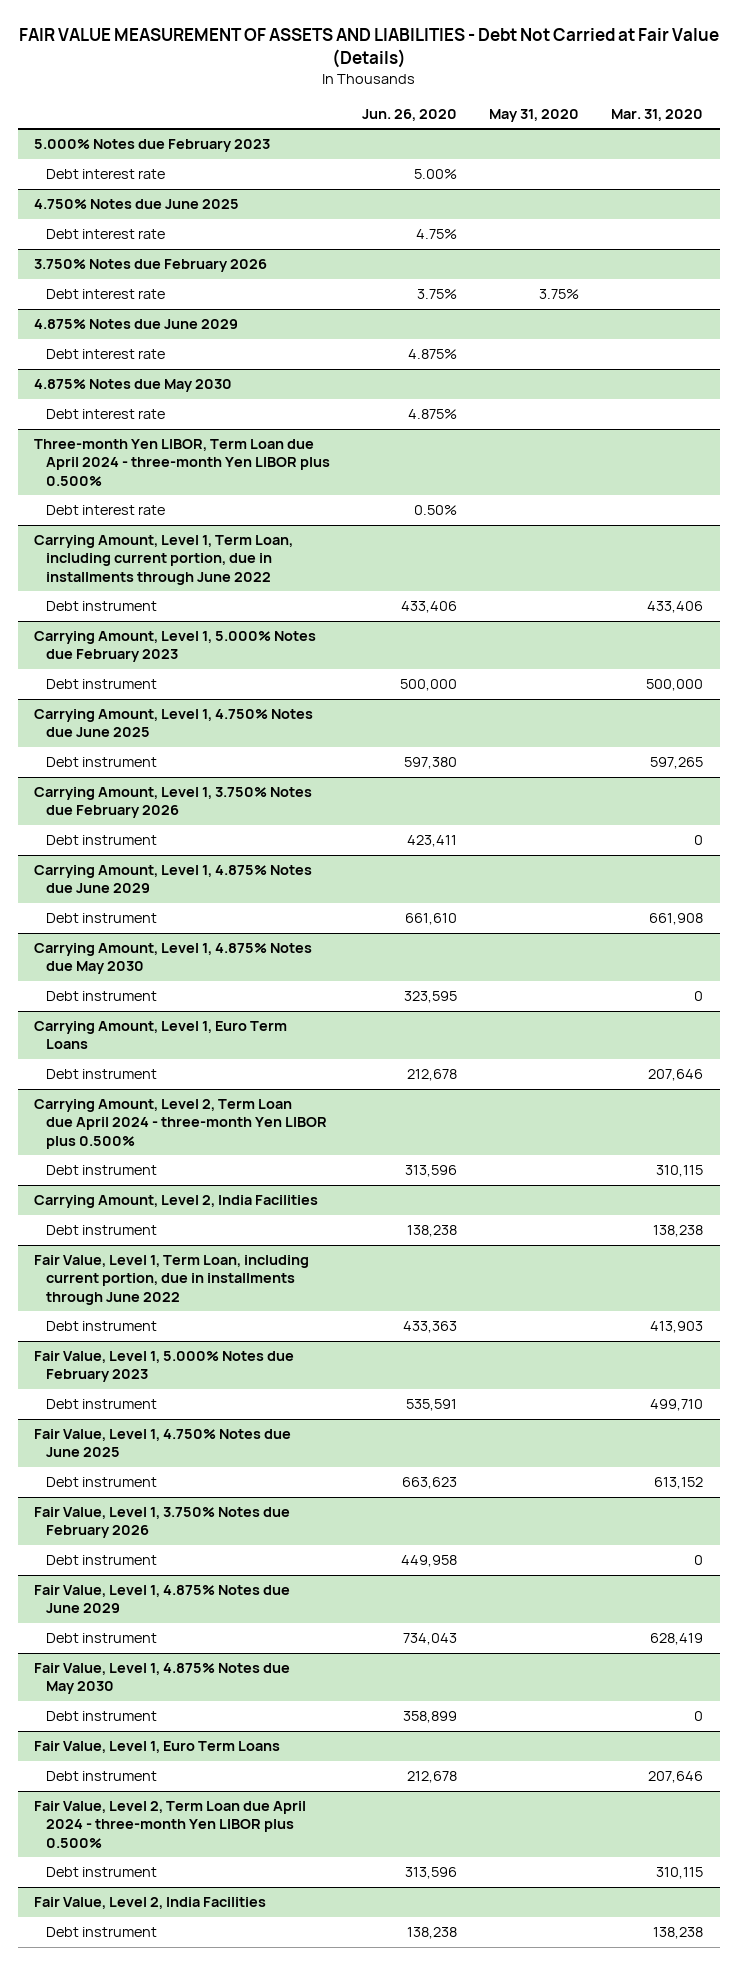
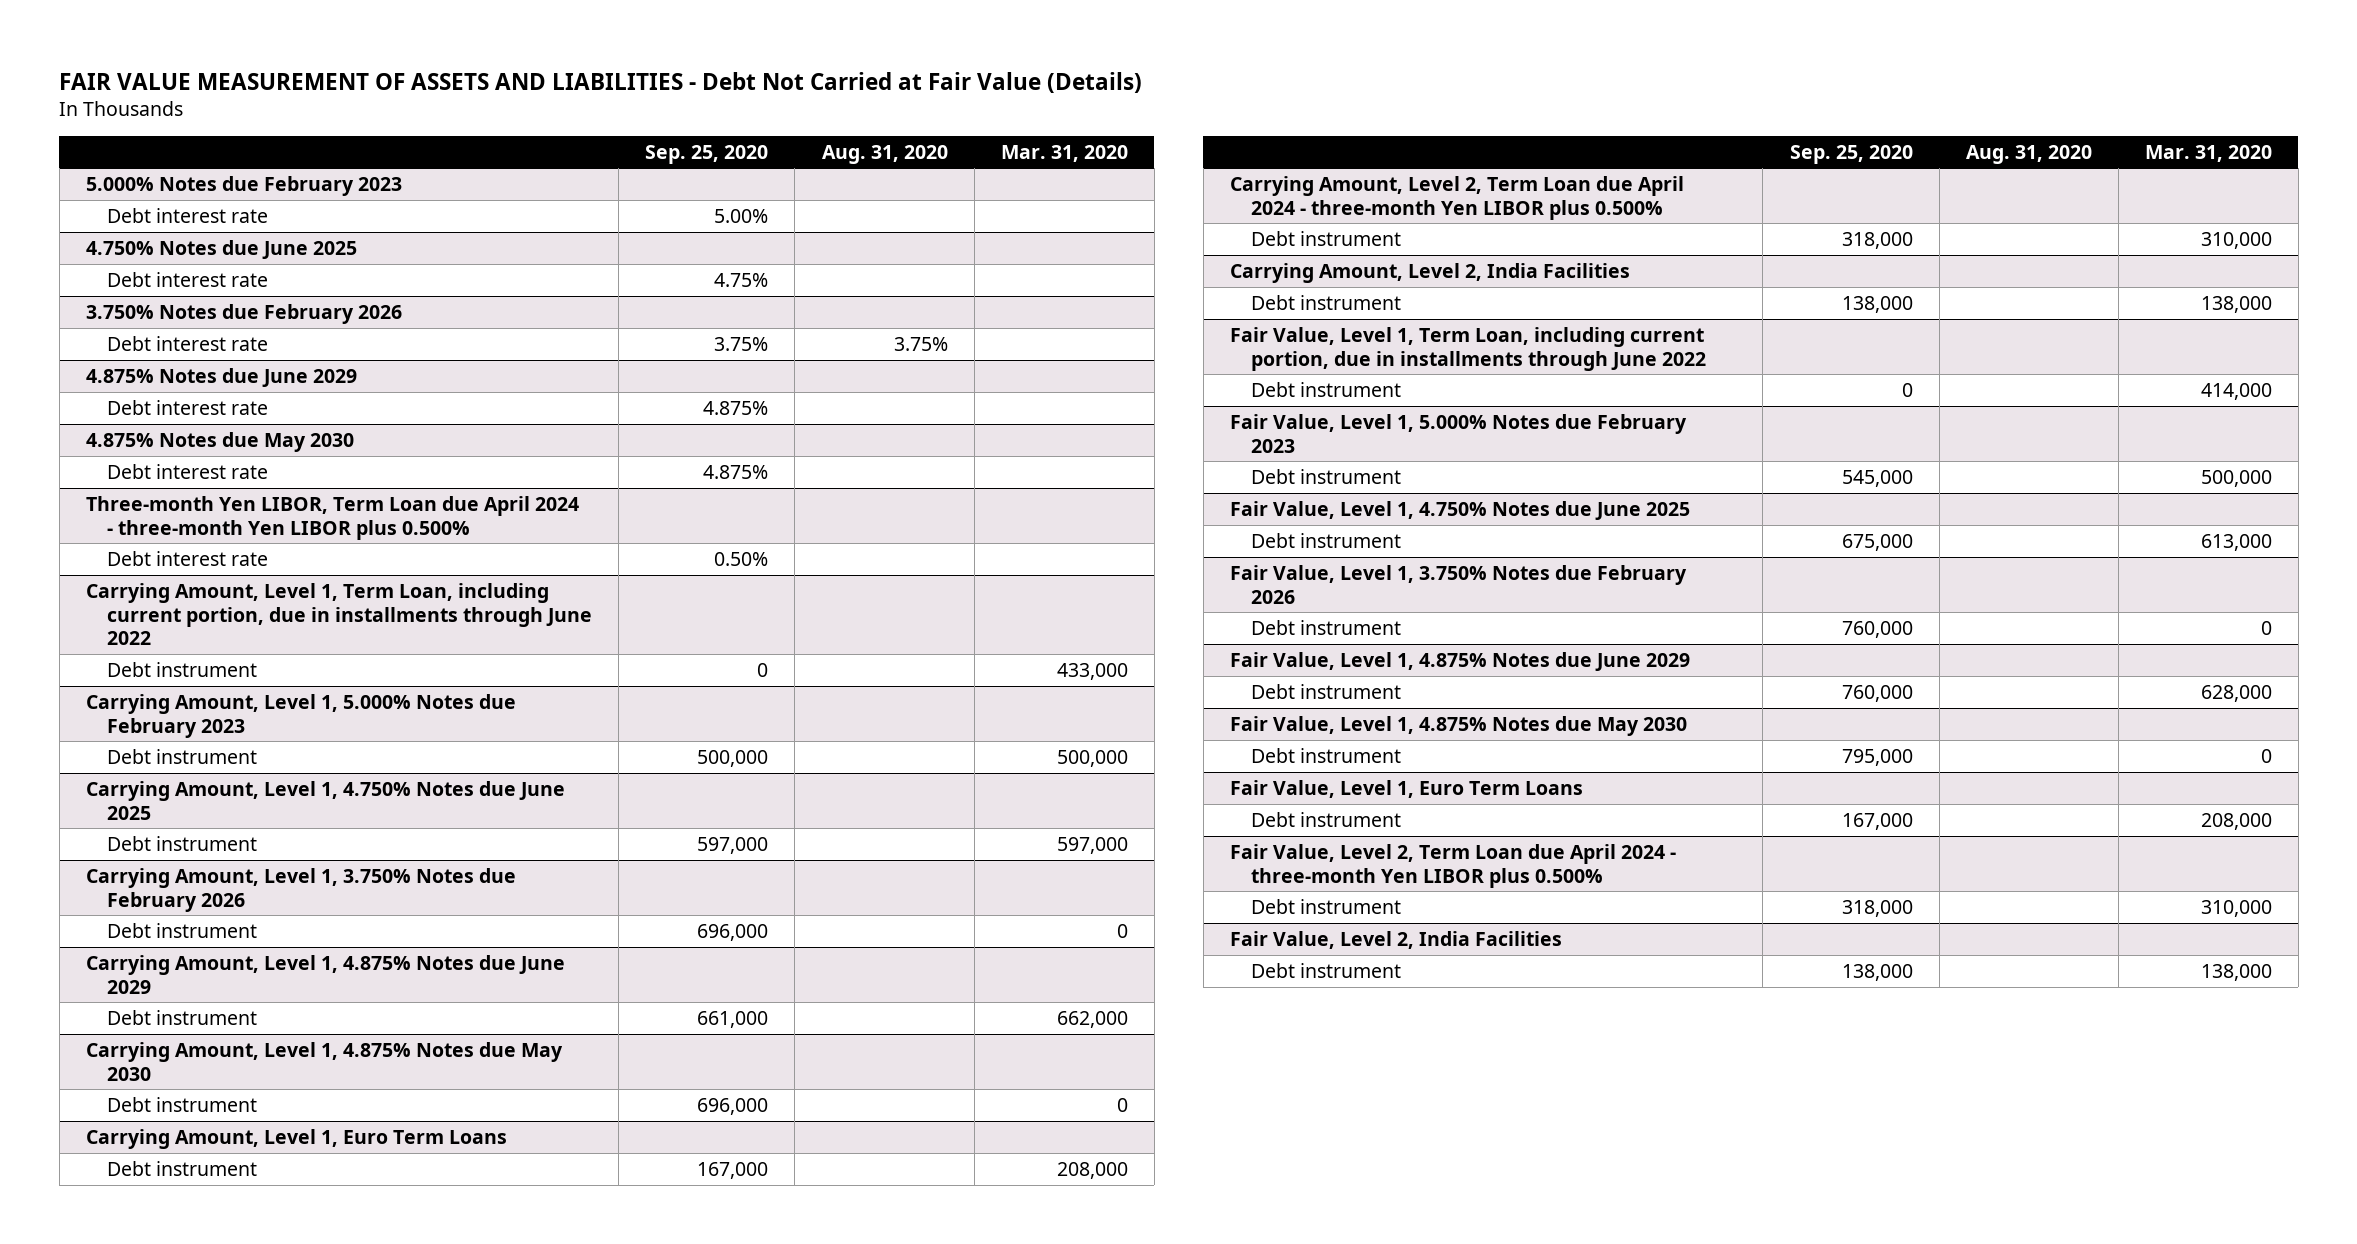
- | Jun. 26, 2020 | May 31, 2020 | Mar. 31, 2020
+ | Sep. 25, 2020 | Aug. 31, 2020 | Mar. 31, 2020
@ Carrying Amount, Level 1, Term Loan, including current portion, due in installments through June 2022
- Debt instrument | 433,406 | | 433,406
+ Debt instrument | 0 | | 433,000
@ Carrying Amount, Level 1, 4.750% Notes due June 2025
- Debt instrument | 597,380 | | 597,265
+ Debt instrument | 597,000 | | 597,000
@ Carrying Amount, Level 1, 4.875% Notes due June 2029
- Debt instrument | 661,610 | | 661,908
+ Debt instrument | 661,000 | | 662,000
@ Carrying Amount, Level 1, Euro Term Loans
- Debt instrument | 212,678 | | 207,646
+ Debt instrument | 167,000 | | 208,000
@ Carrying Amount, Level 2, Term Loan due April 2024 - three-month Yen LIBOR plus 0.500%
- Debt instrument | 313,596 | | 310,115
+ Debt instrument | 318,000 | | 310,000
@ Carrying Amount, Level 2, India Facilities
- Debt instrument | 138,238 | | 138,238
+ Debt instrument | 138,000 | | 138,000
@ Fair Value, Level 1, Term Loan, including current portion, due in installments through June 2022
- Debt instrument | 433,363 | | 413,903
+ Debt instrument | 0 | | 414,000
@ Fair Value, Level 1, 5.000% Notes due February 2023
- Debt instrument | 535,591 | | 499,710
+ Debt instrument | 545,000 | | 500,000
@ Fair Value, Level 1, 4.750% Notes due June 2025
- Debt instrument | 663,623 | | 613,152
+ Debt instrument | 675,000 | | 613,000
@ Fair Value, Level 1, 4.875% Notes due June 2029
- Debt instrument | 734,043 | | 628,419
+ Debt instrument | 760,000 | | 628,000
@ Fair Value, Level 1, Euro Term Loans
- Debt instrument | 212,678 | | 207,646
+ Debt instrument | 167,000 | | 208,000
@ Fair Value, Level 2, Term Loan due April 2024 - three-month Yen LIBOR plus 0.500%
- Debt instrument | 313,596 | | 310,115
+ Debt instrument | 318,000 | | 310,000
@ Fair Value, Level 2, India Facilities
- Debt instrument | 138,238 | | 138,238
+ Debt instrument | 138,000 | | 138,000

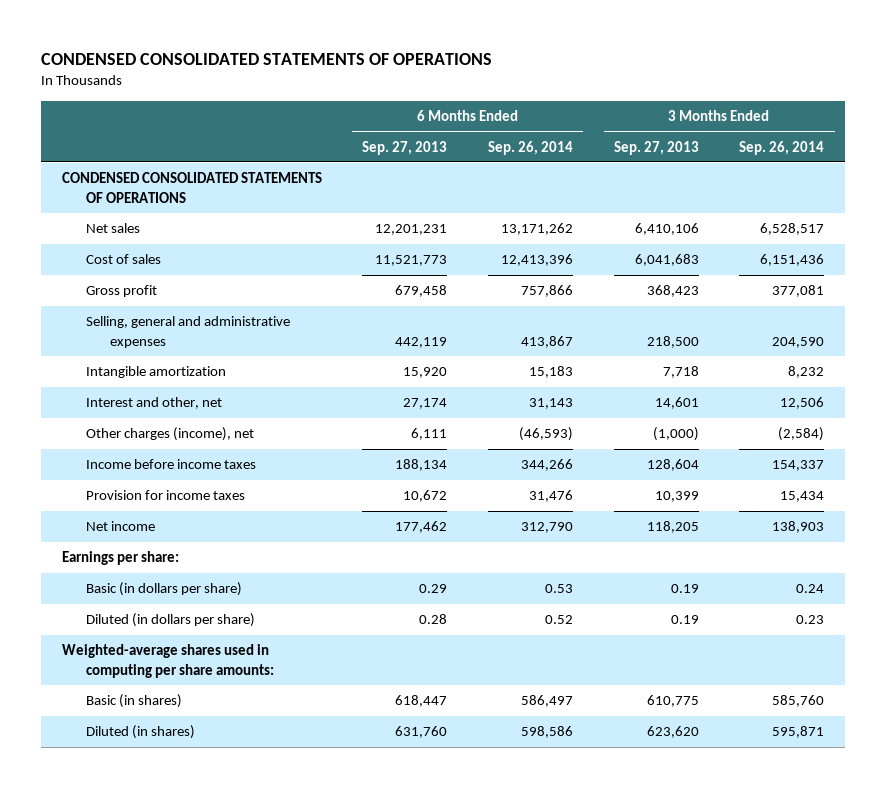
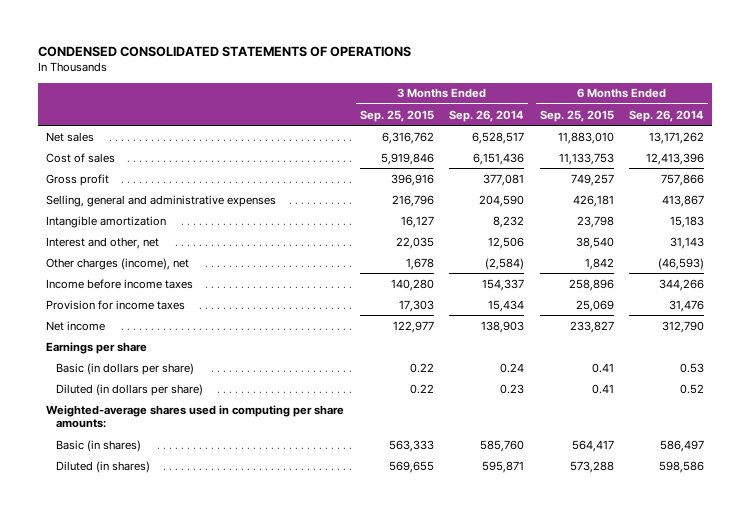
- | 6 Months Ended Sep. 27, 2013 | 6 Months Ended Sep. 26, 2014 | 3 Months Ended Sep. 27, 2013 | 3 Months Ended Sep. 26, 2014
+ | 3 Months Ended Sep. 25, 2015 | 3 Months Ended Sep. 26, 2014 | 6 Months Ended Sep. 25, 2015 | 6 Months Ended Sep. 26, 2014
- CONDENSED CONSOLIDATED STATEMENTS OF OPERATIONS
- Earnings per share:
+ Earnings per share

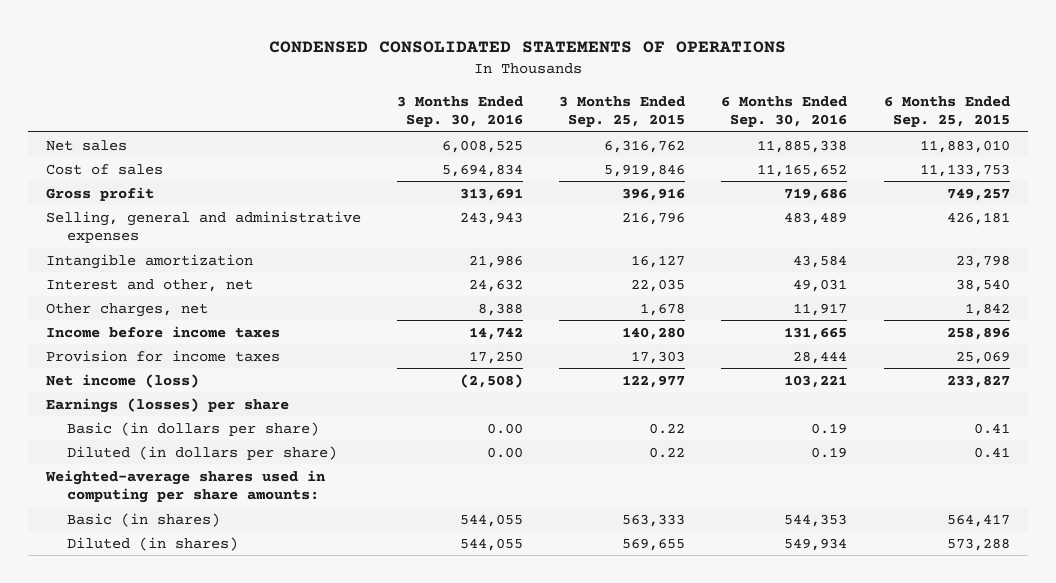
- | 3 Months Ended Sep. 25, 2015 | 3 Months Ended Sep. 26, 2014 | 6 Months Ended Sep. 25, 2015 | 6 Months Ended Sep. 26, 2014
+ | 3 Months Ended Sep. 30, 2016 | 3 Months Ended Sep. 25, 2015 | 6 Months Ended Sep. 30, 2016 | 6 Months Ended Sep. 25, 2015
- Other charges (income), net | 1,678 | (2,584) | 1,842 | (46,593)
+ Other charges, net | 8,388 | 1,678 | 11,917 | 1,842
- Net income | 122,977 | 138,903 | 233,827 | 312,790
- Earnings per share
+ Net income (loss) | (2,508) | 122,977 | 103,221 | 233,827
+ Earnings (losses) per share

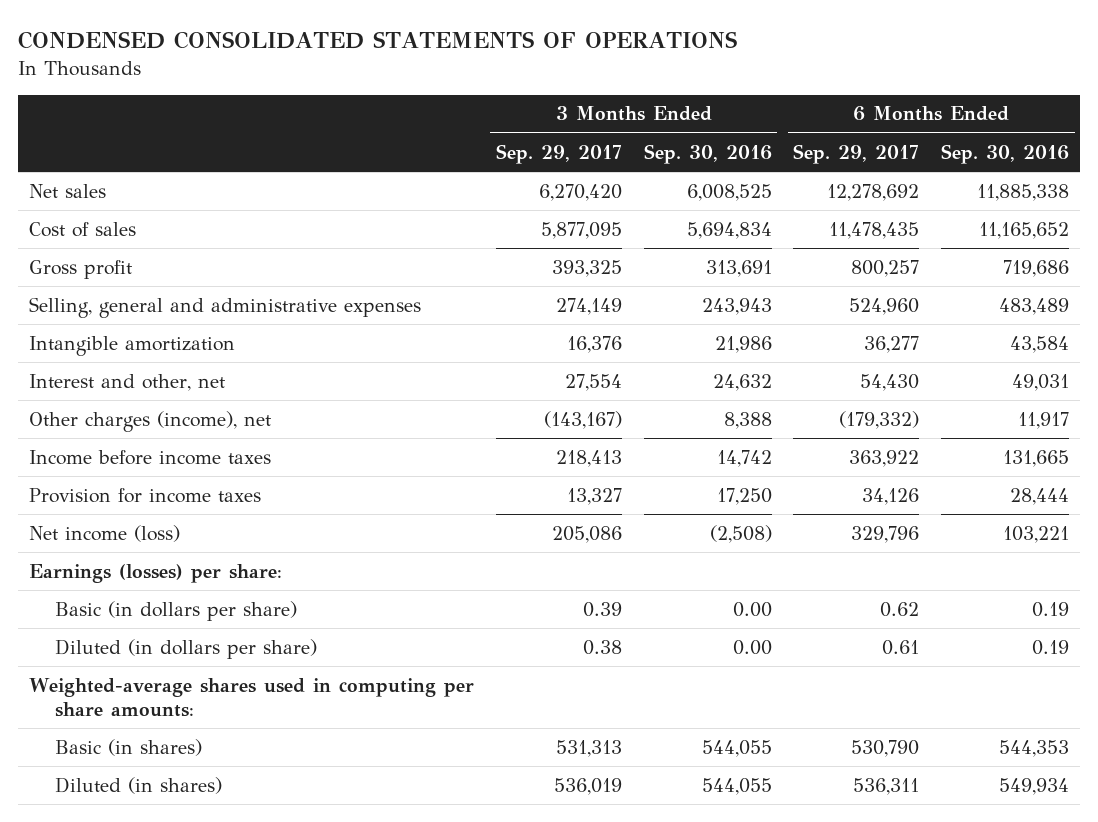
- | 3 Months Ended Sep. 30, 2016 | 3 Months Ended Sep. 25, 2015 | 6 Months Ended Sep. 30, 2016 | 6 Months Ended Sep. 25, 2015
+ | 3 Months Ended Sep. 29, 2017 | 3 Months Ended Sep. 30, 2016 | 6 Months Ended Sep. 29, 2017 | 6 Months Ended Sep. 30, 2016
- Other charges, net | 8,388 | 1,678 | 11,917 | 1,842
+ Other charges (income), net | (143,167) | 8,388 | (179,332) | 11,917
- Earnings (losses) per share
+ Earnings (losses) per share:

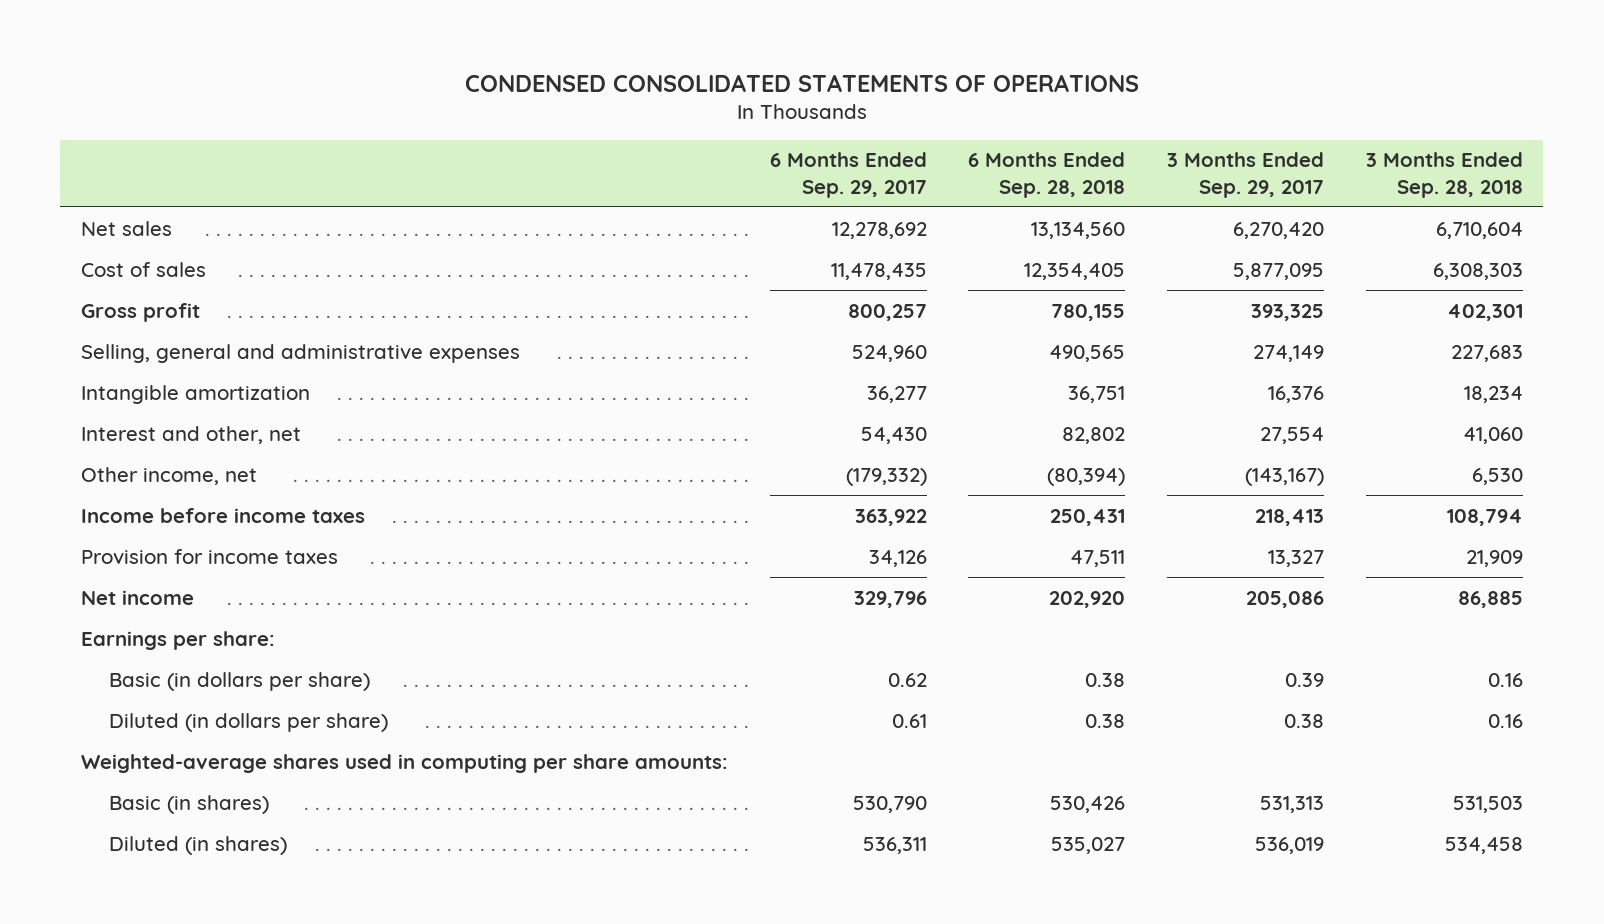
- | 3 Months Ended Sep. 29, 2017 | 3 Months Ended Sep. 30, 2016 | 6 Months Ended Sep. 29, 2017 | 6 Months Ended Sep. 30, 2016
+ | 6 Months Ended Sep. 29, 2017 | 6 Months Ended Sep. 28, 2018 | 3 Months Ended Sep. 29, 2017 | 3 Months Ended Sep. 28, 2018
- Other charges (income), net | (143,167) | 8,388 | (179,332) | 11,917
+ Other income, net | (179,332) | (80,394) | (143,167) | 6,530
- Net income (loss) | 205,086 | (2,508) | 329,796 | 103,221
- Earnings (losses) per share:
+ Net income | 329,796 | 202,920 | 205,086 | 86,885
+ Earnings per share:

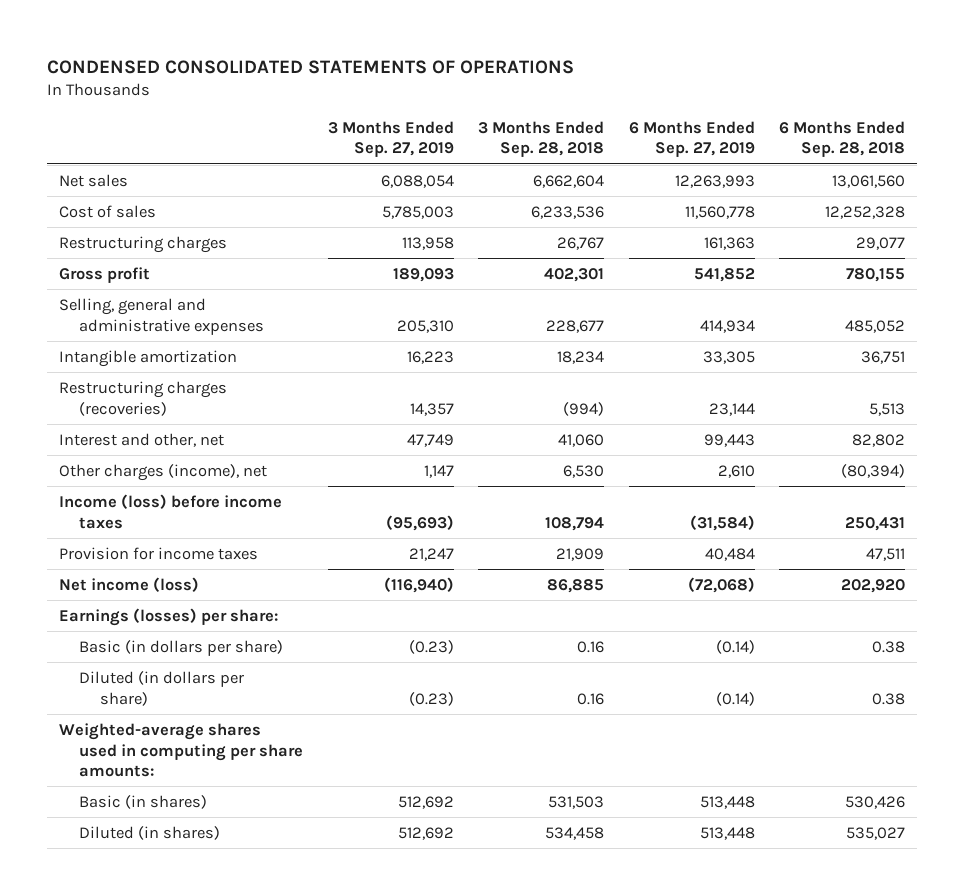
- | 6 Months Ended Sep. 29, 2017 | 6 Months Ended Sep. 28, 2018 | 3 Months Ended Sep. 29, 2017 | 3 Months Ended Sep. 28, 2018
+ | 3 Months Ended Sep. 27, 2019 | 3 Months Ended Sep. 28, 2018 | 6 Months Ended Sep. 27, 2019 | 6 Months Ended Sep. 28, 2018
- Net sales | 12,278,692 | 13,134,560 | 6,270,420 | 6,710,604
- Cost of sales | 11,478,435 | 12,354,405 | 5,877,095 | 6,308,303
+ Net sales | 6,088,054 | 6,662,604 | 12,263,993 | 13,061,560
+ Cost of sales | 5,785,003 | 6,233,536 | 11,560,778 | 12,252,328
+ Restructuring charges | 113,958 | 26,767 | 161,363 | 29,077
- Selling, general and administrative expenses | 524,960 | 490,565 | 274,149 | 227,683
+ Selling, general and administrative expenses | 205,310 | 228,677 | 414,934 | 485,052
+ Restructuring charges (recoveries) | 14,357 | (994) | 23,144 | 5,513
- Other income, net | (179,332) | (80,394) | (143,167) | 6,530
- Income before income taxes | 363,922 | 250,431 | 218,413 | 108,794
+ Other charges (income), net | 1,147 | 6,530 | 2,610 | (80,394)
+ Income (loss) before income taxes | (95,693) | 108,794 | (31,584) | 250,431
- Net income | 329,796 | 202,920 | 205,086 | 86,885
- Earnings per share:
+ Net income (loss) | (116,940) | 86,885 | (72,068) | 202,920
+ Earnings (losses) per share:

